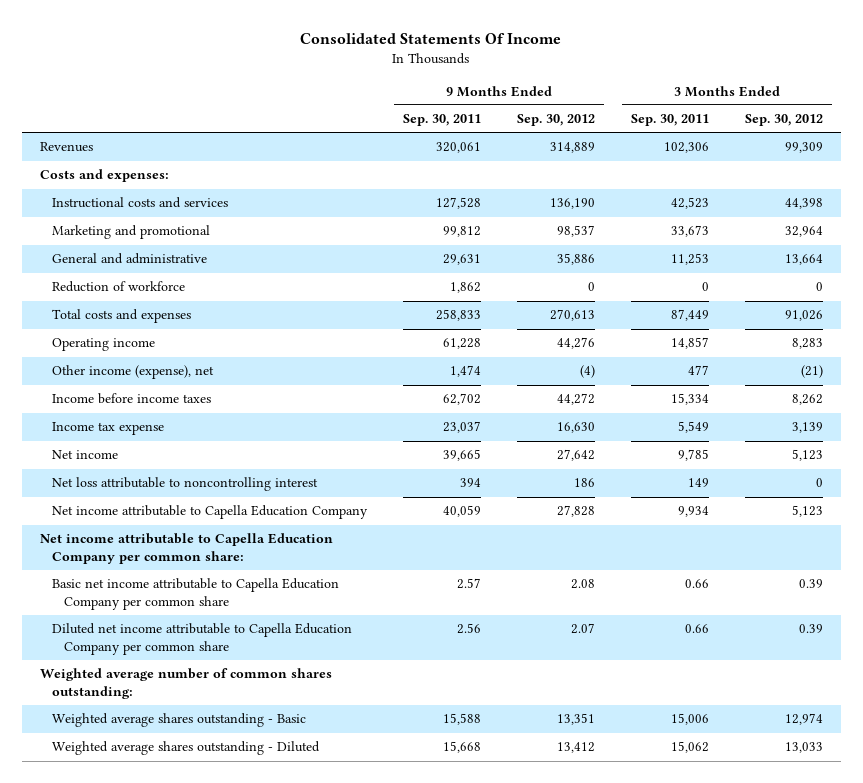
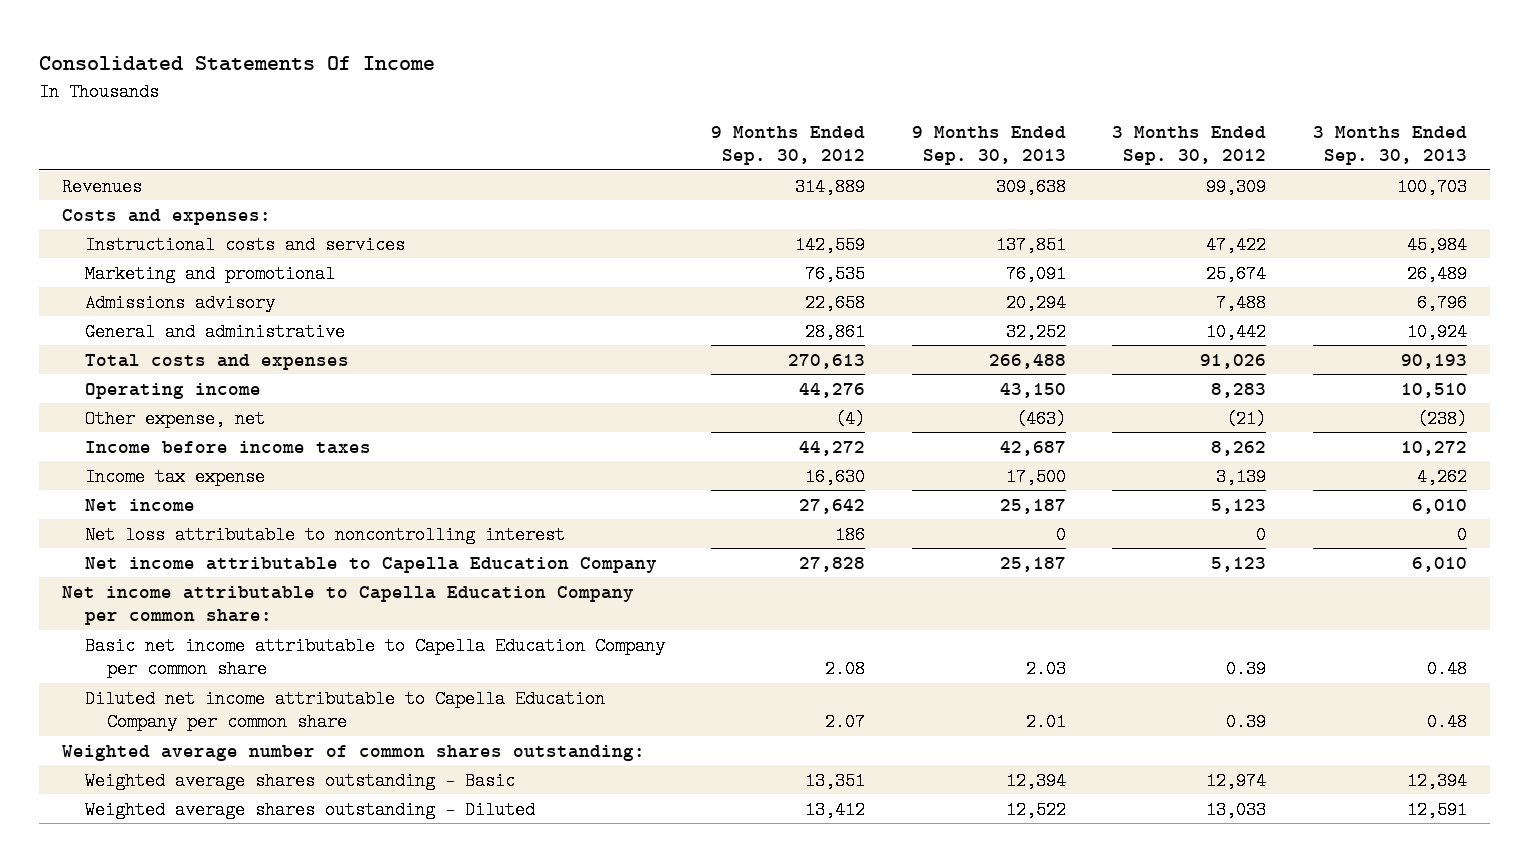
- | 9 Months Ended Sep. 30, 2011 | 9 Months Ended Sep. 30, 2012 | 3 Months Ended Sep. 30, 2011 | 3 Months Ended Sep. 30, 2012
+ | 9 Months Ended Sep. 30, 2012 | 9 Months Ended Sep. 30, 2013 | 3 Months Ended Sep. 30, 2012 | 3 Months Ended Sep. 30, 2013
- Instructional costs and services | 127,528 | 136,190 | 42,523 | 44,398
- Marketing and promotional | 99,812 | 98,537 | 33,673 | 32,964
- General and administrative | 29,631 | 35,886 | 11,253 | 13,664
- Reduction of workforce | 1,862 | 0 | 0 | 0
+ Instructional costs and services | 142,559 | 137,851 | 47,422 | 45,984
+ Marketing and promotional | 76,535 | 76,091 | 25,674 | 26,489
+ Admissions advisory | 22,658 | 20,294 | 7,488 | 6,796
+ General and administrative | 28,861 | 32,252 | 10,442 | 10,924
- Other income (expense), net | 1,474 | (4) | 477 | (21)
+ Other expense, net | (4) | (463) | (21) | (238)

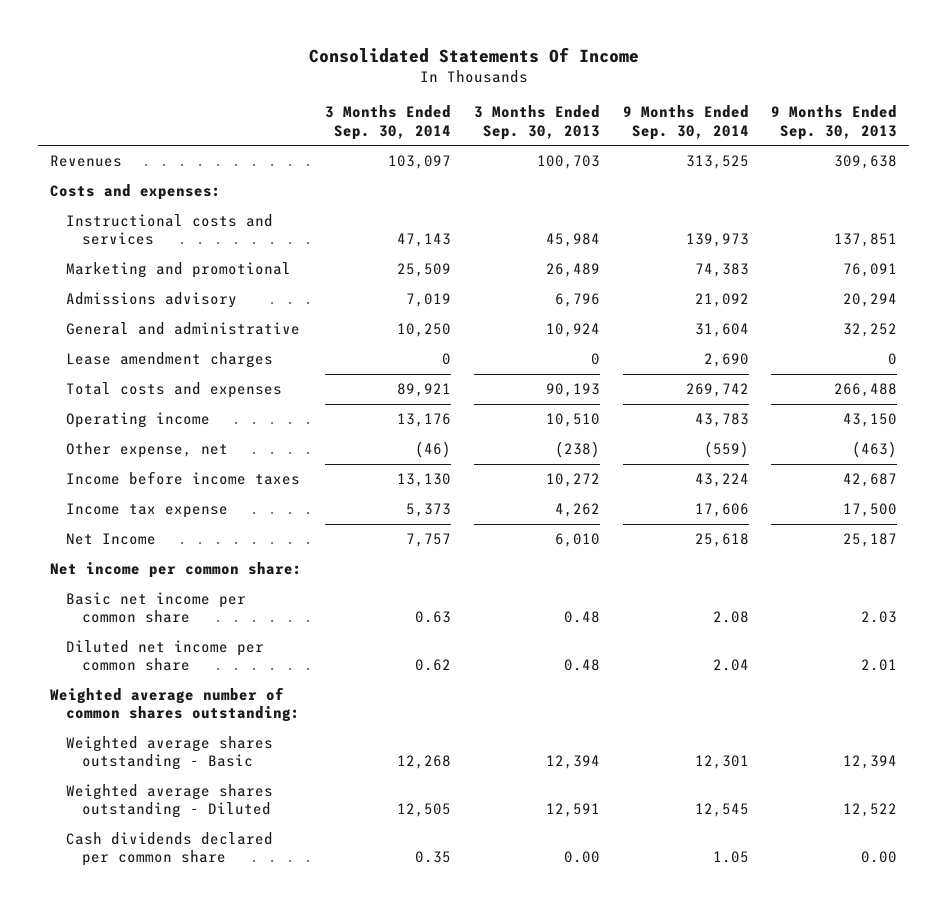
- | 9 Months Ended Sep. 30, 2012 | 9 Months Ended Sep. 30, 2013 | 3 Months Ended Sep. 30, 2012 | 3 Months Ended Sep. 30, 2013
+ | 3 Months Ended Sep. 30, 2014 | 3 Months Ended Sep. 30, 2013 | 9 Months Ended Sep. 30, 2014 | 9 Months Ended Sep. 30, 2013
+ Lease amendment charges | 0 | 0 | 2,690 | 0
- Net income | 27,642 | 25,187 | 5,123 | 6,010
- Net loss attributable to noncontrolling interest | 186 | 0 | 0 | 0
- Net income attributable to Capella Education Company | 27,828 | 25,187 | 5,123 | 6,010
- Net income attributable to Capella Education Company per common share:
- Basic net income attributable to Capella Education Company per common share | 2.08 | 2.03 | 0.39 | 0.48
- Diluted net income attributable to Capella Education Company per common share | 2.07 | 2.01 | 0.39 | 0.48
+ Net Income | 7,757 | 6,010 | 25,618 | 25,187
+ Net income per common share:
+ Basic net income per common share | 0.63 | 0.48 | 2.08 | 2.03
+ Diluted net income per common share | 0.62 | 0.48 | 2.04 | 2.01
+ Cash dividends declared per common share | 0.35 | 0.00 | 1.05 | 0.00

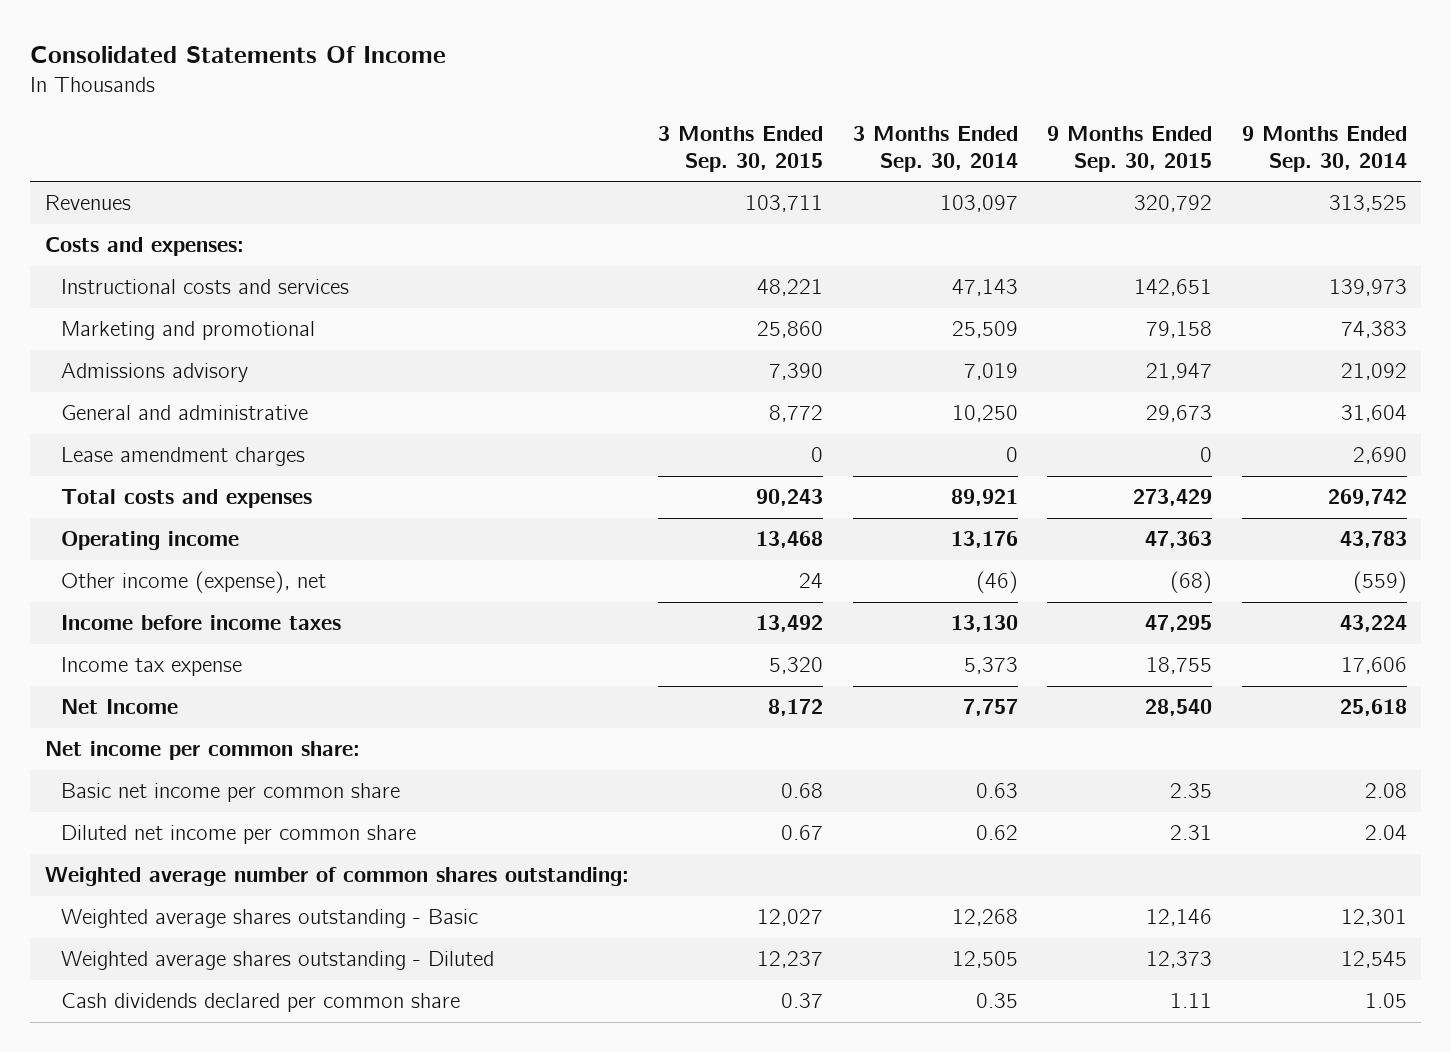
- | 3 Months Ended Sep. 30, 2014 | 3 Months Ended Sep. 30, 2013 | 9 Months Ended Sep. 30, 2014 | 9 Months Ended Sep. 30, 2013
+ | 3 Months Ended Sep. 30, 2015 | 3 Months Ended Sep. 30, 2014 | 9 Months Ended Sep. 30, 2015 | 9 Months Ended Sep. 30, 2014
- Other expense, net | (46) | (238) | (559) | (463)
+ Other income (expense), net | 24 | (46) | (68) | (559)

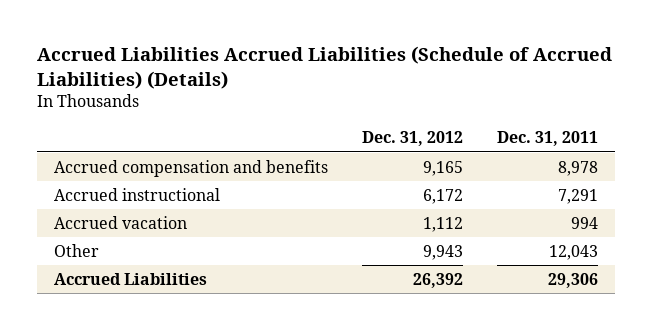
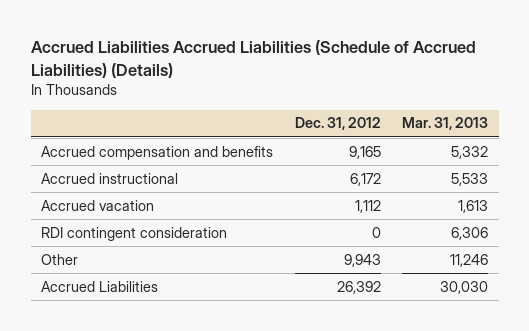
- | Dec. 31, 2012 | Dec. 31, 2011
+ | Dec. 31, 2012 | Mar. 31, 2013
+ RDI contingent consideration | 0 | 6,306

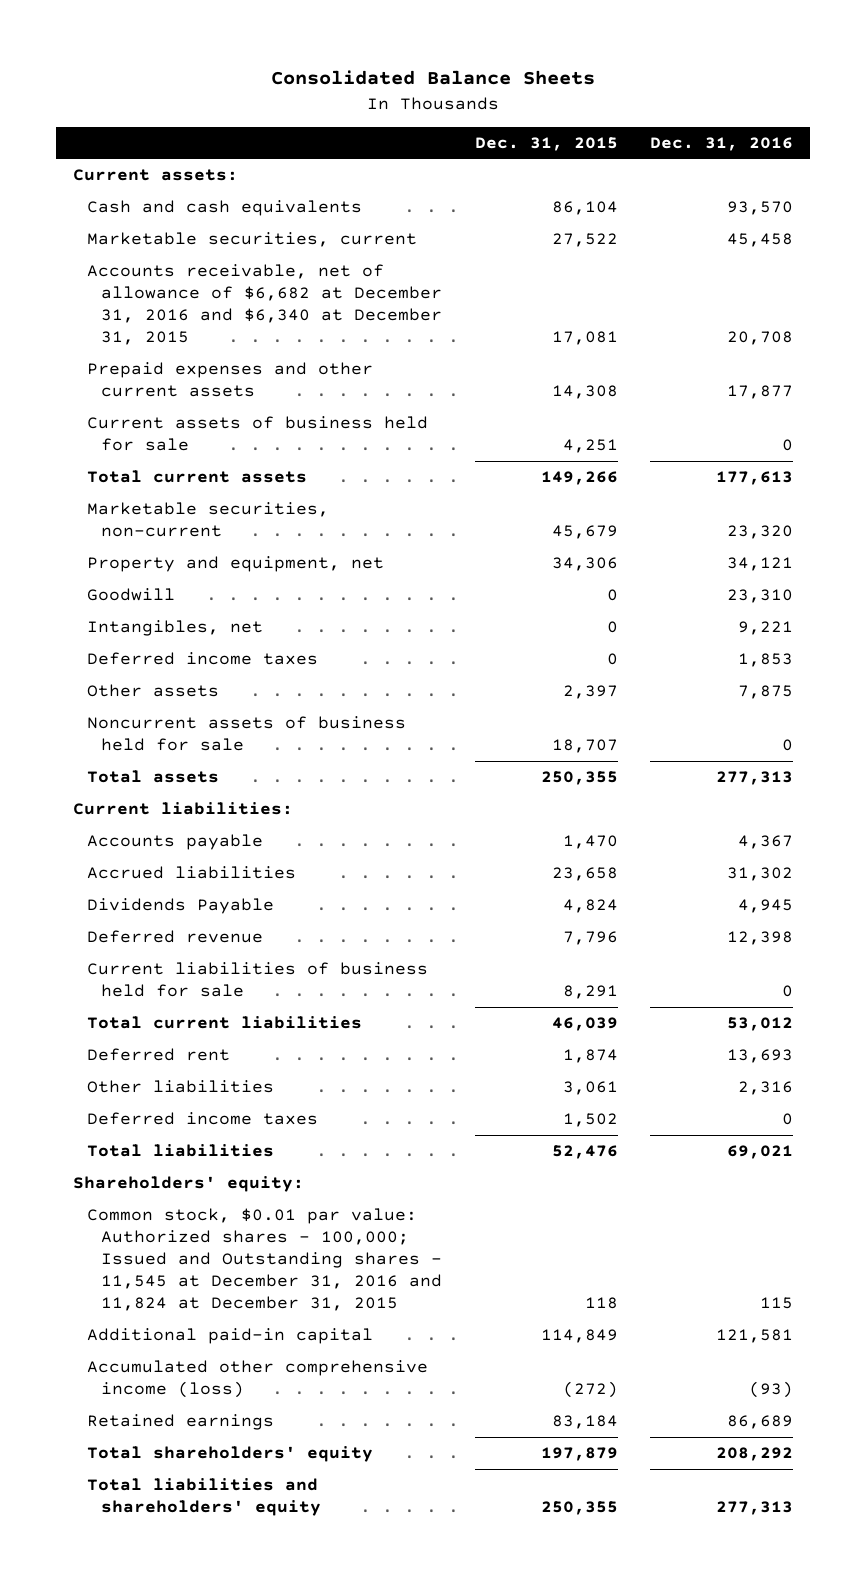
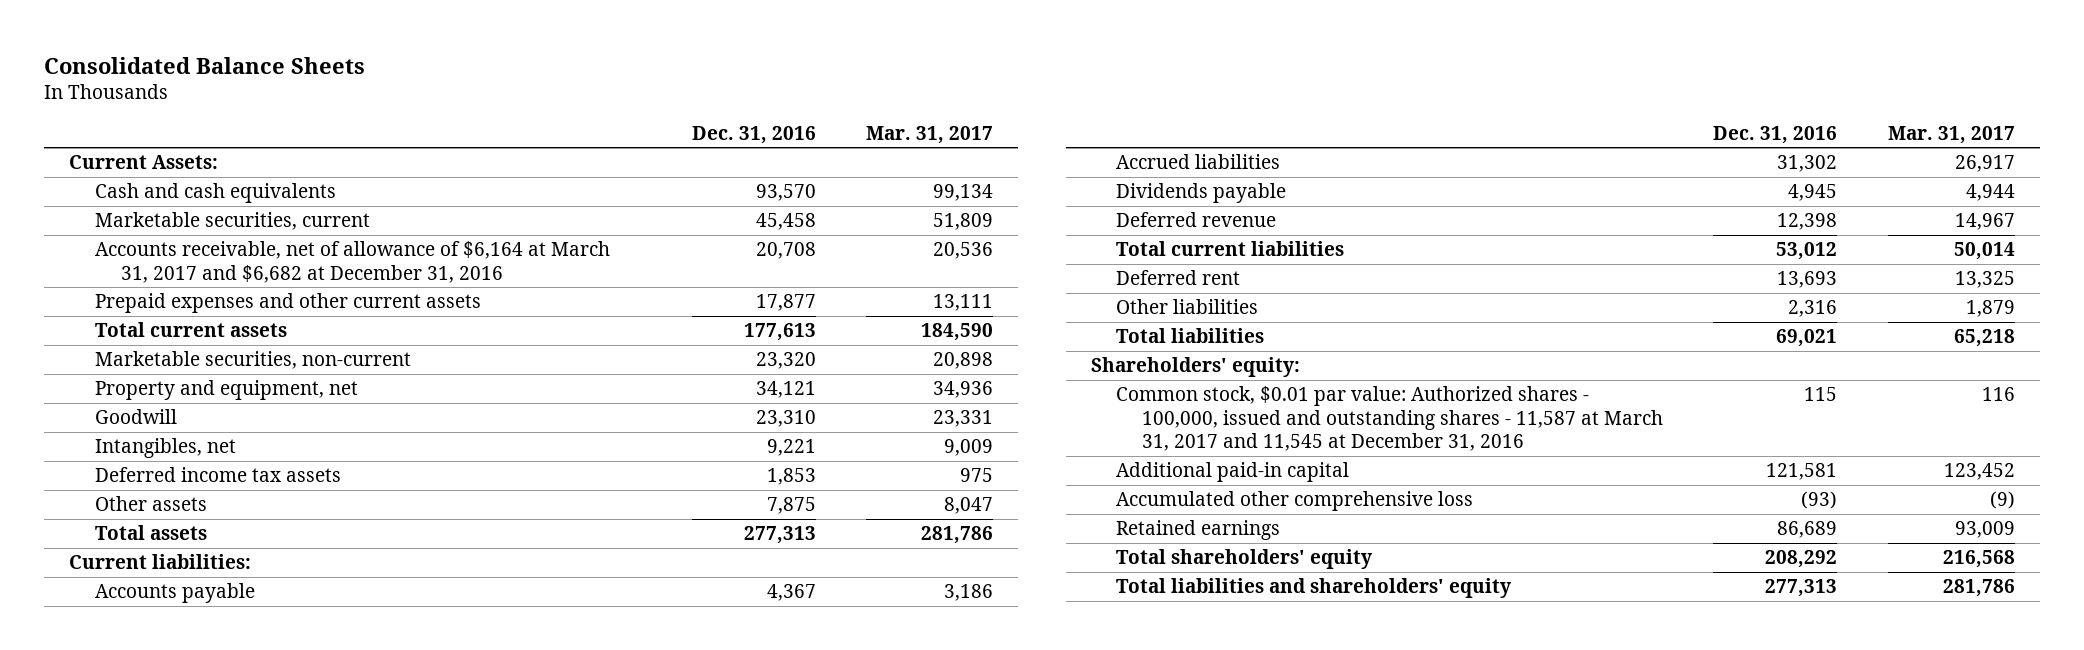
- | Dec. 31, 2015 | Dec. 31, 2016
+ | Dec. 31, 2016 | Mar. 31, 2017
- Current assets:
+ Current Assets:
- Accounts receivable, net of allowance of $6,682 at December 31, 2016 and $6,340 at December 31, 2015 | 17,081 | 20,708
+ Accounts receivable, net of allowance of $6,164 at March 31, 2017 and $6,682 at December 31, 2016 | 20,708 | 20,536
- Current assets of business held for sale | 4,251 | 0
- Deferred income taxes | 0 | 1,853
+ Deferred income tax assets | 1,853 | 975
- Noncurrent assets of business held for sale | 18,707 | 0
- Dividends Payable | 4,824 | 4,945
+ Dividends payable | 4,945 | 4,944
- Current liabilities of business held for sale | 8,291 | 0
- Deferred income taxes | 1,502 | 0
- Common stock, $0.01 par value: Authorized shares - 100,000; Issued and Outstanding shares - 11,545 at December 31, 2016 and 11,824 at December 31, 2015 | 118 | 115
+ Common stock, $0.01 par value: Authorized shares - 100,000, issued and outstanding shares - 11,587 at March 31, 2017 and 11,545 at December 31, 2016 | 115 | 116
- Accumulated other comprehensive income (loss) | (272) | (93)
+ Accumulated other comprehensive loss | (93) | (9)

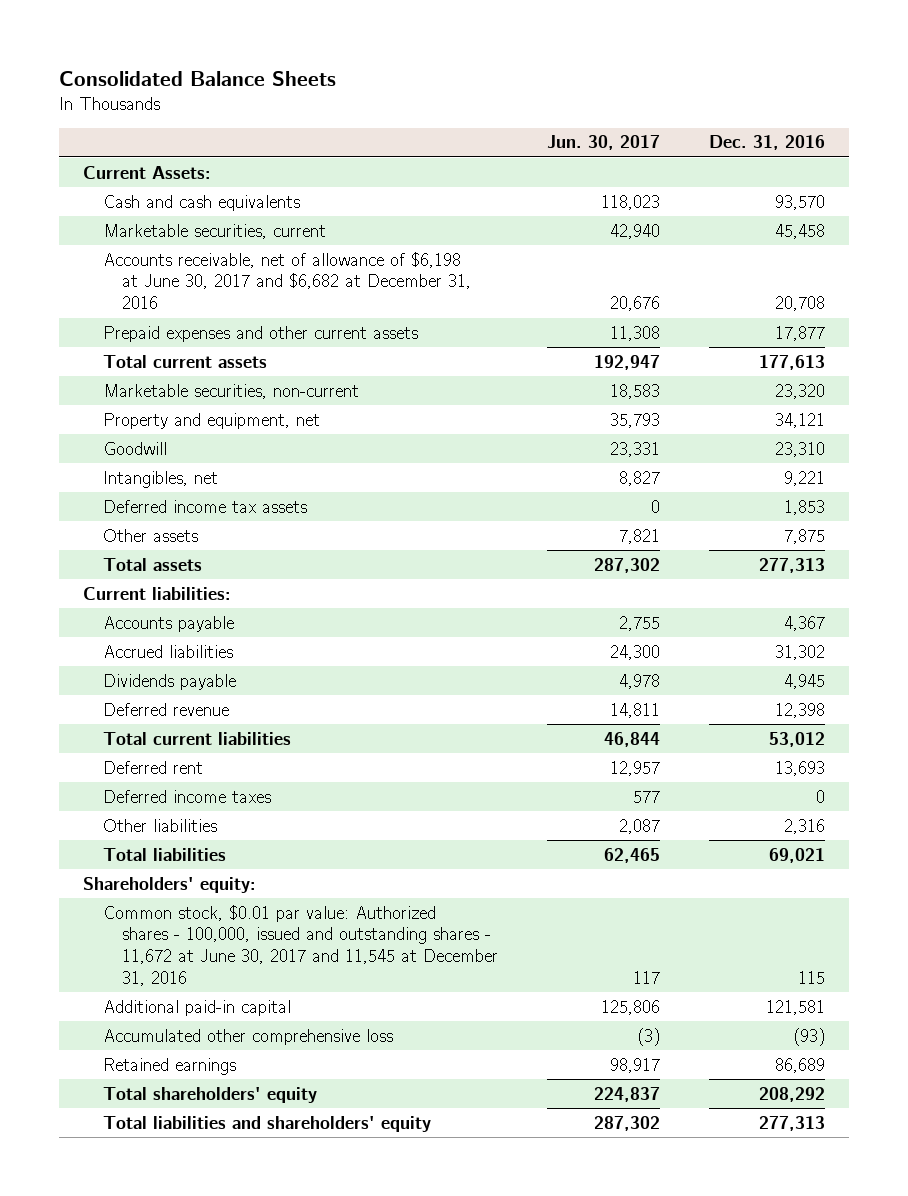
- | Dec. 31, 2016 | Mar. 31, 2017
+ | Jun. 30, 2017 | Dec. 31, 2016
- Accounts receivable, net of allowance of $6,164 at March 31, 2017 and $6,682 at December 31, 2016 | 20,708 | 20,536
+ Accounts receivable, net of allowance of $6,198 at June 30, 2017 and $6,682 at December 31, 2016 | 20,676 | 20,708
+ Deferred income taxes | 577 | 0
- Common stock, $0.01 par value: Authorized shares - 100,000, issued and outstanding shares - 11,587 at March 31, 2017 and 11,545 at December 31, 2016 | 115 | 116
+ Common stock, $0.01 par value: Authorized shares - 100,000, issued and outstanding shares - 11,672 at June 30, 2017 and 11,545 at December 31, 2016 | 117 | 115

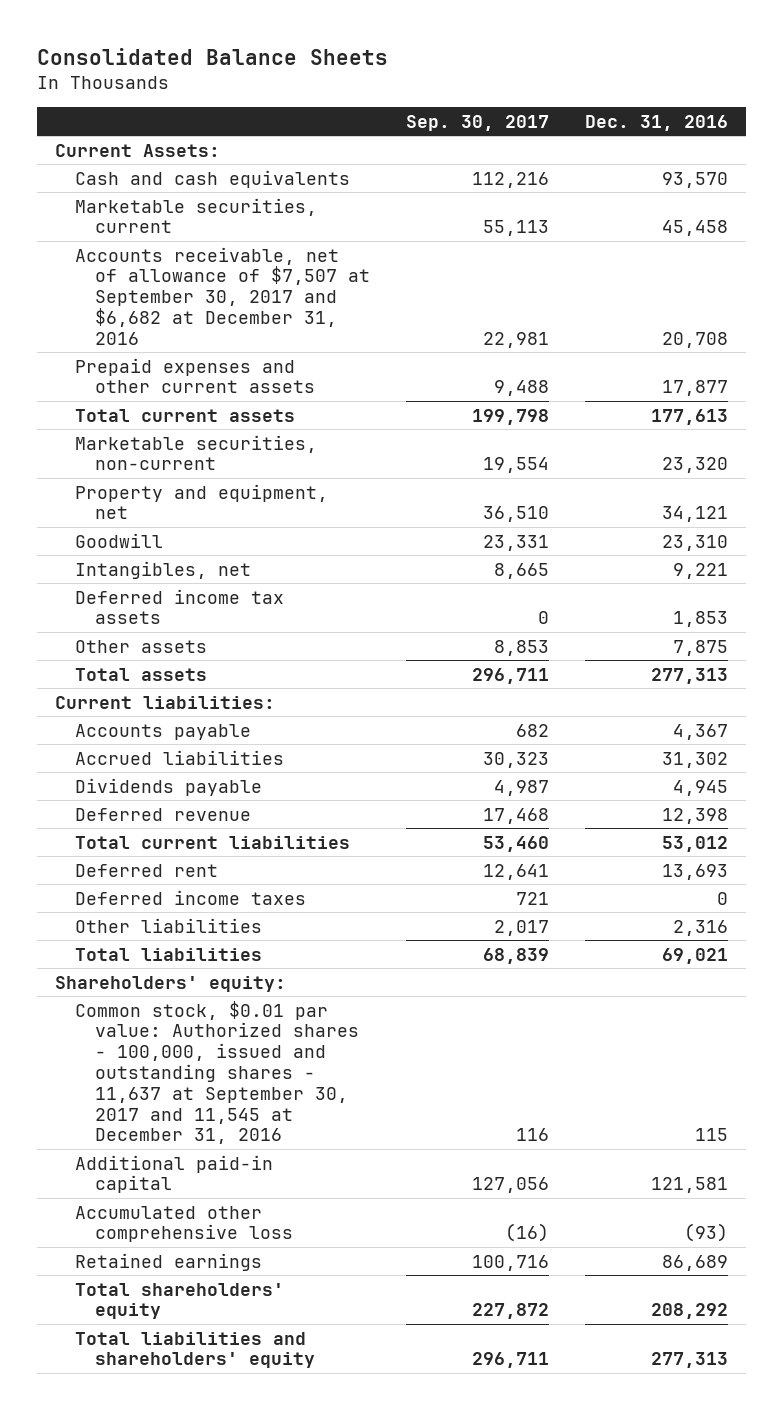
- | Jun. 30, 2017 | Dec. 31, 2016
+ | Sep. 30, 2017 | Dec. 31, 2016
- Accounts receivable, net of allowance of $6,198 at June 30, 2017 and $6,682 at December 31, 2016 | 20,676 | 20,708
+ Accounts receivable, net of allowance of $7,507 at September 30, 2017 and $6,682 at December 31, 2016 | 22,981 | 20,708
- Common stock, $0.01 par value: Authorized shares - 100,000, issued and outstanding shares - 11,672 at June 30, 2017 and 11,545 at December 31, 2016 | 117 | 115
+ Common stock, $0.01 par value: Authorized shares - 100,000, issued and outstanding shares - 11,637 at September 30, 2017 and 11,545 at December 31, 2016 | 116 | 115

